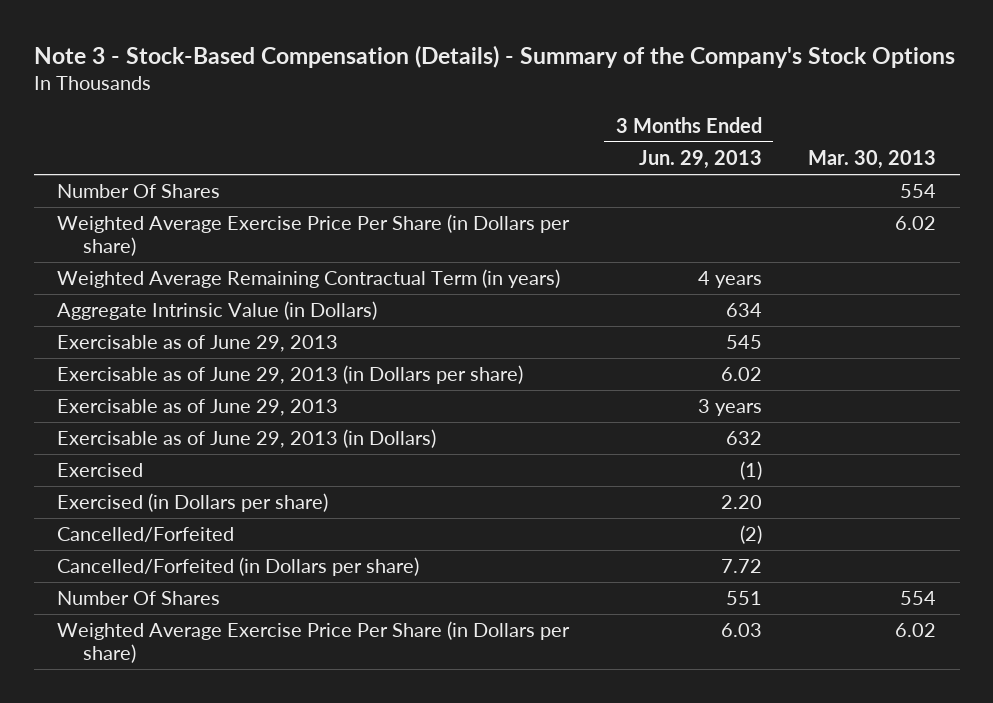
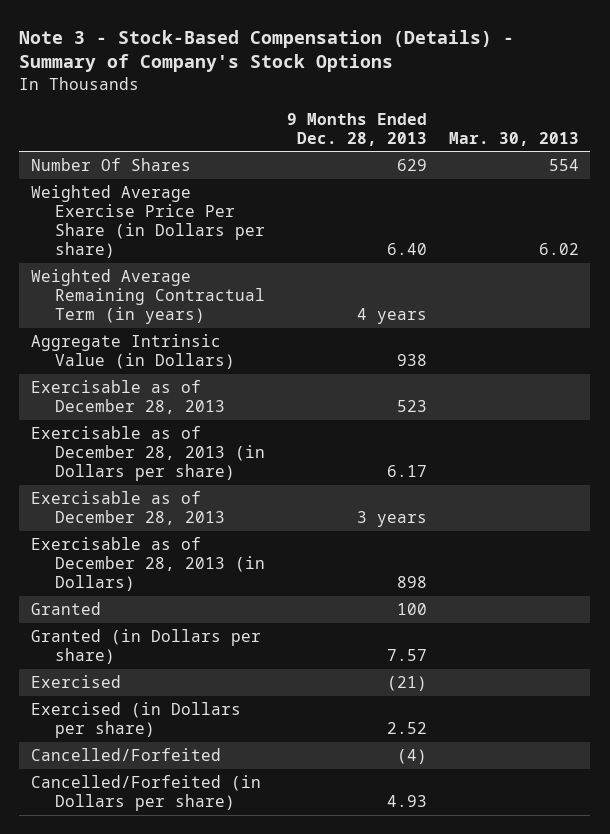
- Note 3 - Stock-Based Compensation (Details) - Summary of the Company's Stock Options
+ Note 3 - Stock-Based Compensation (Details) - Summary of Company's Stock Options
- | 3 Months Ended Jun. 29, 2013 | Mar. 30, 2013
+ | 9 Months Ended Dec. 28, 2013 | Mar. 30, 2013
- Exercisable as of June 29, 2013 | 545 |
- Exercisable as of June 29, 2013 (in Dollars per share) | 6.02 |
- Exercisable as of June 29, 2013 | 3 years |
- Exercisable as of June 29, 2013 (in Dollars) | 632 |
+ Exercisable as of December 28, 2013 | 523 |
+ Exercisable as of December 28, 2013 (in Dollars per share) | 6.17 |
+ Exercisable as of December 28, 2013 | 3 years |
+ Exercisable as of December 28, 2013 (in Dollars) | 898 |
+ Granted | 100 |
+ Granted (in Dollars per share) | 7.57 |
- Number Of Shares | 551 | 554
- Weighted Average Exercise Price Per Share (in Dollars per share) | 6.03 | 6.02

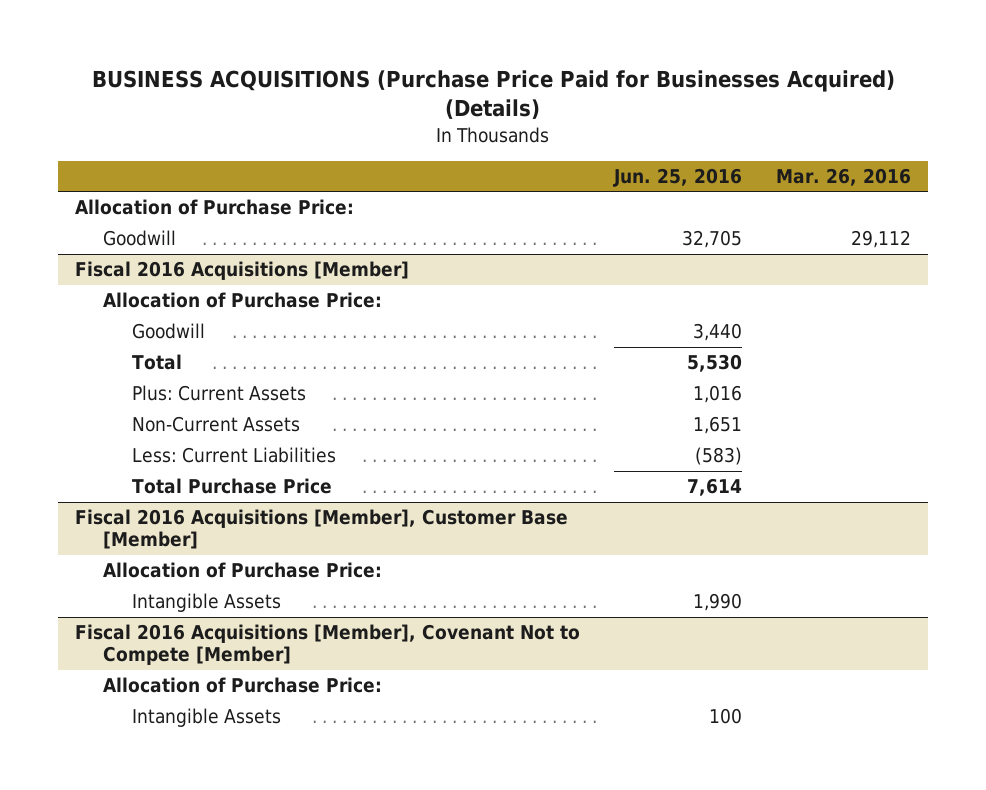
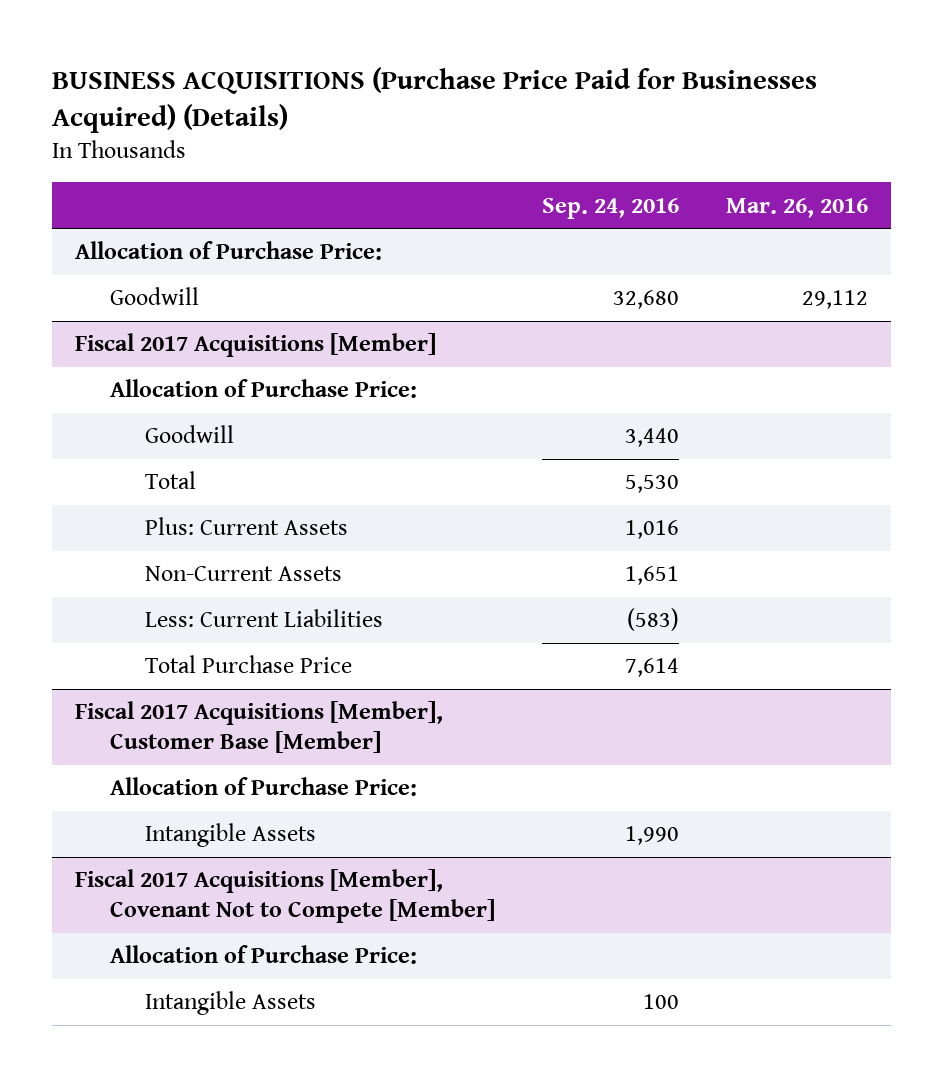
- | Jun. 25, 2016 | Mar. 26, 2016
+ | Sep. 24, 2016 | Mar. 26, 2016
- Fiscal 2016 Acquisitions [Member]
+ Fiscal 2017 Acquisitions [Member]
- Fiscal 2016 Acquisitions [Member], Customer Base [Member]
+ Fiscal 2017 Acquisitions [Member], Customer Base [Member]
- Fiscal 2016 Acquisitions [Member], Covenant Not to Compete [Member]
+ Fiscal 2017 Acquisitions [Member], Covenant Not to Compete [Member]

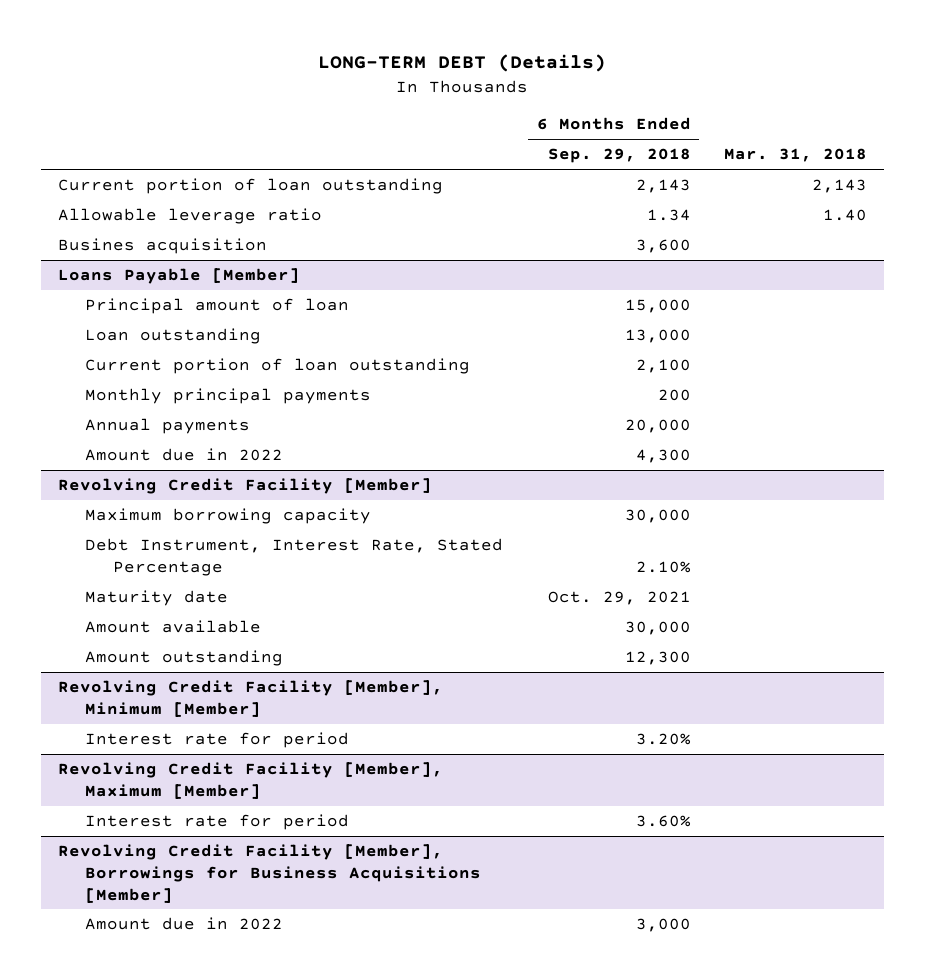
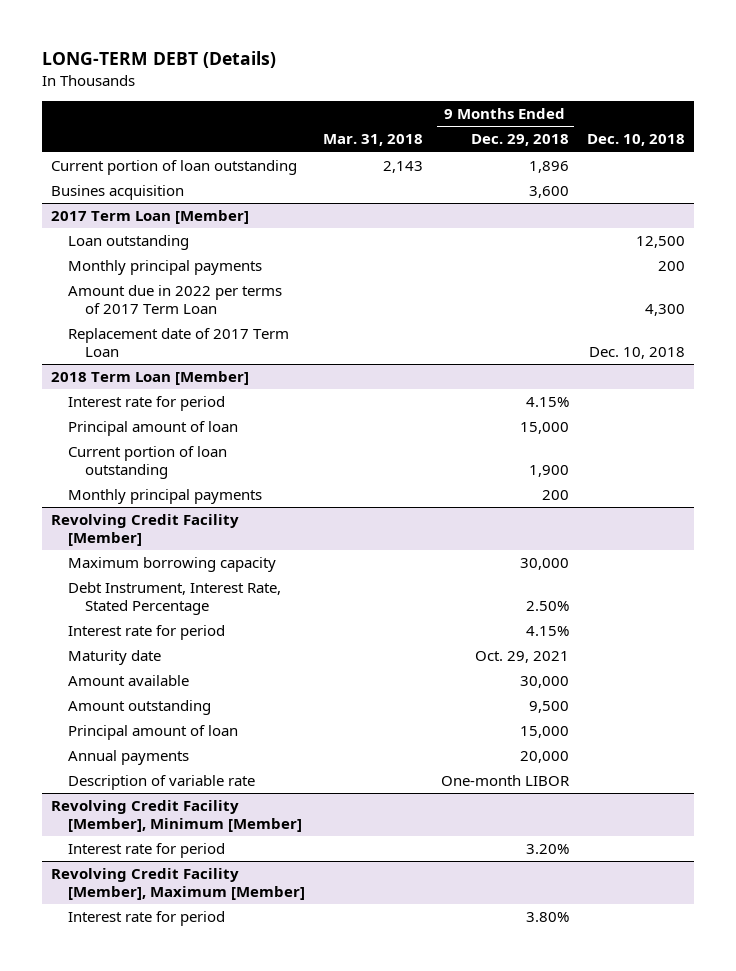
- | 6 Months Ended Sep. 29, 2018 | Mar. 31, 2018
+ | Mar. 31, 2018 | 9 Months Ended Dec. 29, 2018 | Dec. 10, 2018
- Allowable leverage ratio | 1.34 | 1.40
- Loans Payable [Member]
+ 2017 Term Loan [Member]
+ Loan outstanding | | | 12,500
+ Monthly principal payments | | | 200
+ Amount due in 2022 per terms of 2017 Term Loan | | | 4,300
+ Replacement date of 2017 Term Loan | | | Dec. 10, 2018
+ 2018 Term Loan [Member]
+ Interest rate for period | | 4.15% |
- Loan outstanding | 13,000 |
- Annual payments | 20,000 |
- Amount due in 2022 | 4,300 |
@ Revolving Credit Facility [Member]
+ Interest rate for period | | 4.15% |
+ Principal amount of loan | | 15,000 |
+ Annual payments | | 20,000 |
+ Description of variable rate | | One-month LIBOR |
- Revolving Credit Facility [Member], Borrowings for Business Acquisitions [Member]
- Amount due in 2022 | 3,000 |

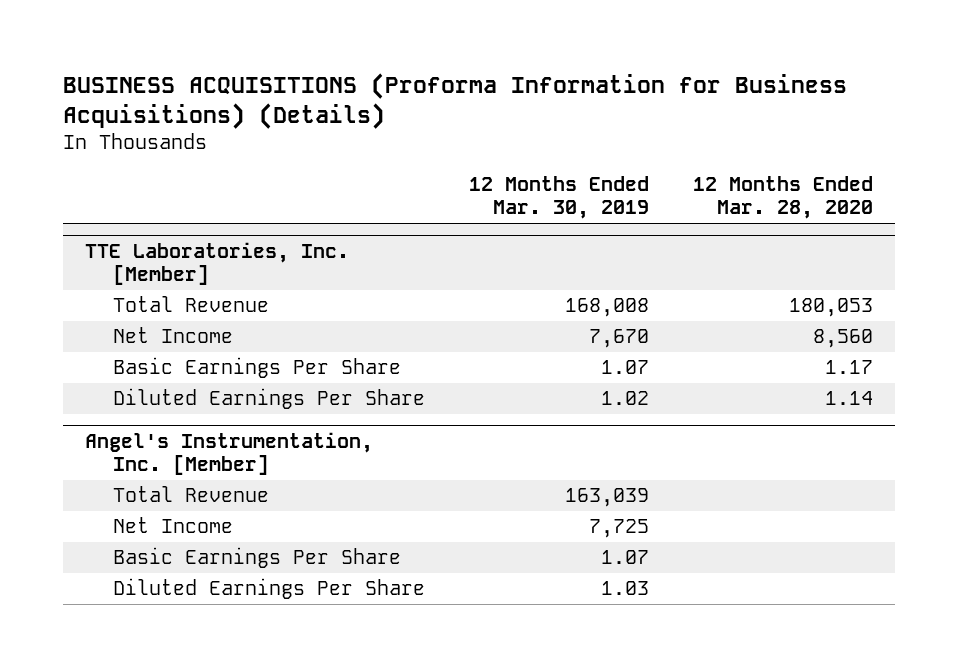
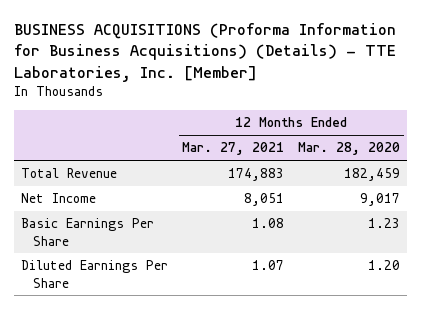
- BUSINESS ACQUISITIONS (Proforma Information for Business Acquisitions) (Details)
+ BUSINESS ACQUISITIONS (Proforma Information for Business Acquisitions) (Details) - TTE Laboratories, Inc. [Member]
- | 12 Months Ended Mar. 30, 2019 | 12 Months Ended Mar. 28, 2020
+ | 12 Months Ended Mar. 27, 2021 | 12 Months Ended Mar. 28, 2020
- TTE Laboratories, Inc. [Member]
- Total Revenue | 168,008 | 180,053
- Net Income | 7,670 | 8,560
- Basic Earnings Per Share | 1.07 | 1.17
- Diluted Earnings Per Share | 1.02 | 1.14
- Angel's Instrumentation, Inc. [Member]
- Total Revenue | 163,039 |
- Net Income | 7,725 |
- Basic Earnings Per Share | 1.07 |
- Diluted Earnings Per Share | 1.03 |
+ Total Revenue | 174,883 | 182,459
+ Net Income | 8,051 | 9,017
+ Basic Earnings Per Share | 1.08 | 1.23
+ Diluted Earnings Per Share | 1.07 | 1.20

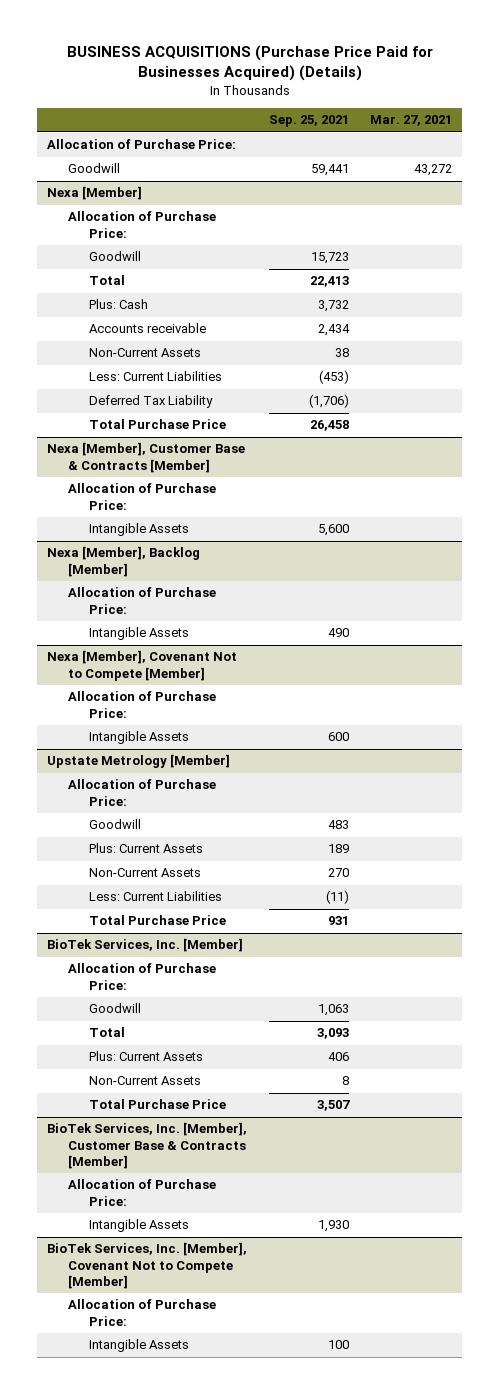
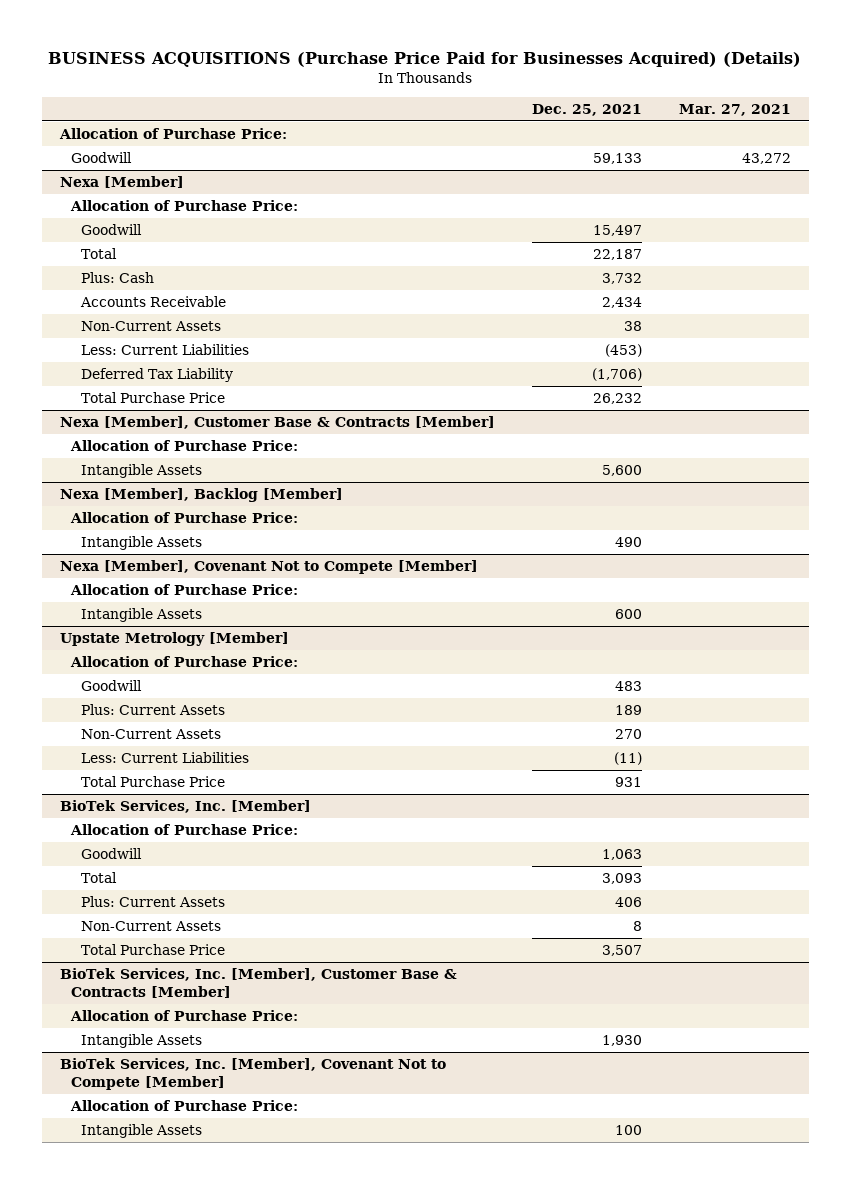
- | Sep. 25, 2021 | Mar. 27, 2021
+ | Dec. 25, 2021 | Mar. 27, 2021
@ Nexa [Member]
- Accounts receivable | 2,434 |
+ Accounts Receivable | 2,434 |

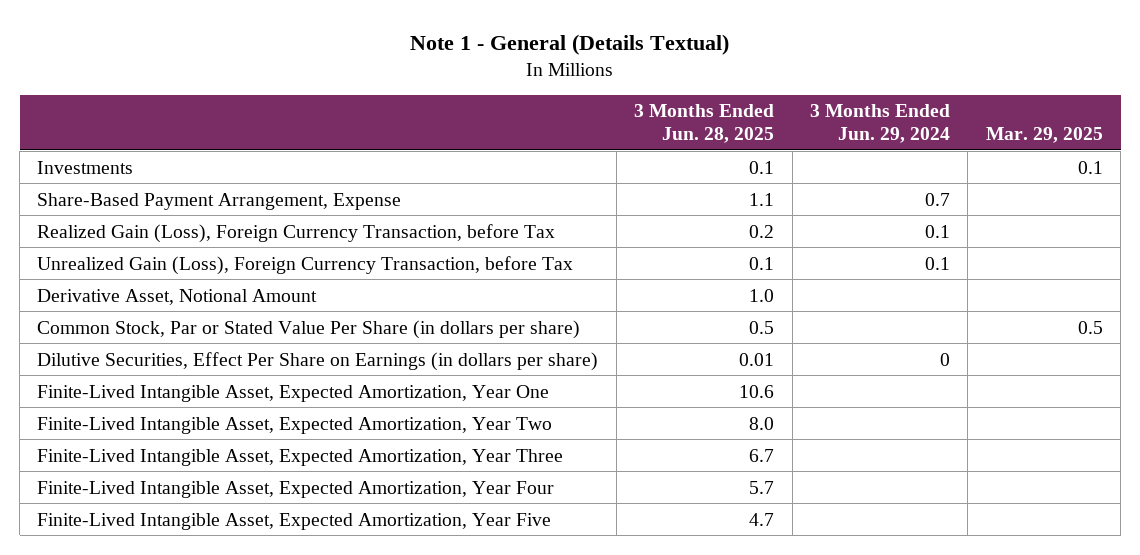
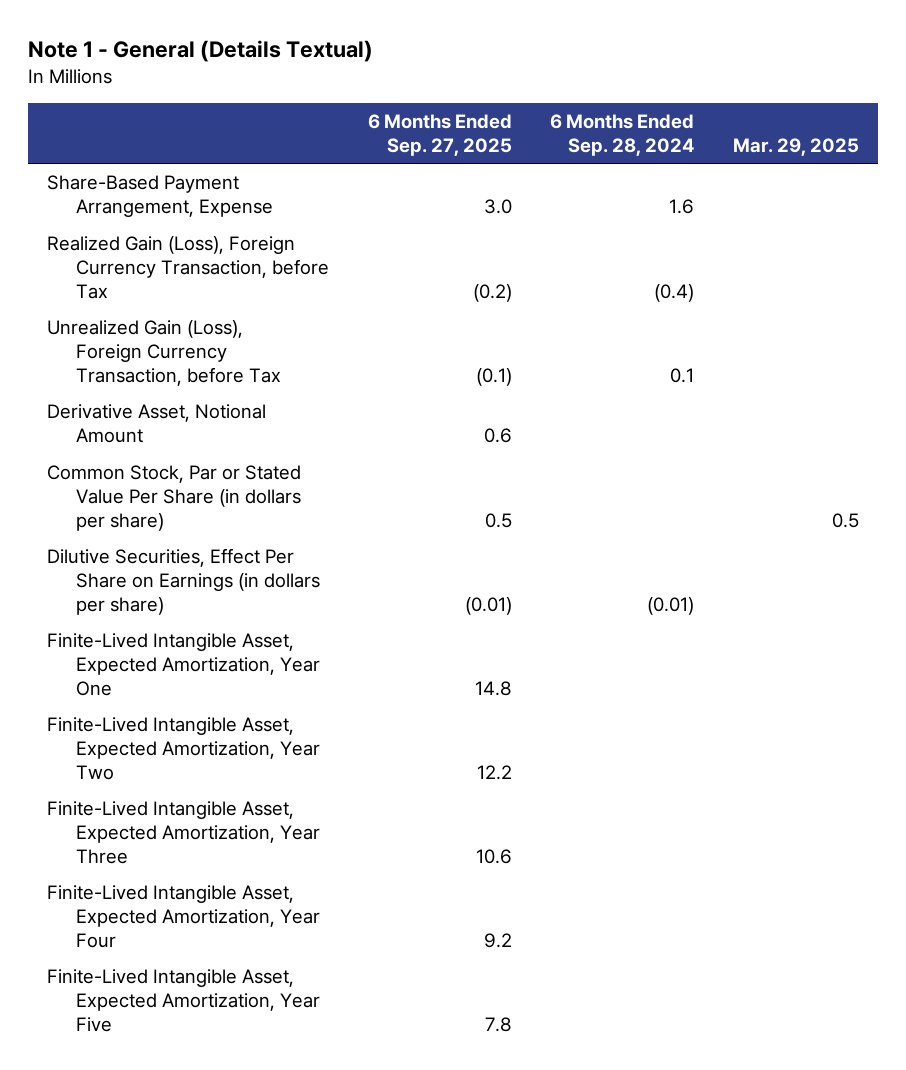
- | 3 Months Ended Jun. 28, 2025 | 3 Months Ended Jun. 29, 2024 | Mar. 29, 2025
+ | 6 Months Ended Sep. 27, 2025 | 6 Months Ended Sep. 28, 2024 | Mar. 29, 2025
- Investments | 0.1 | | 0.1

